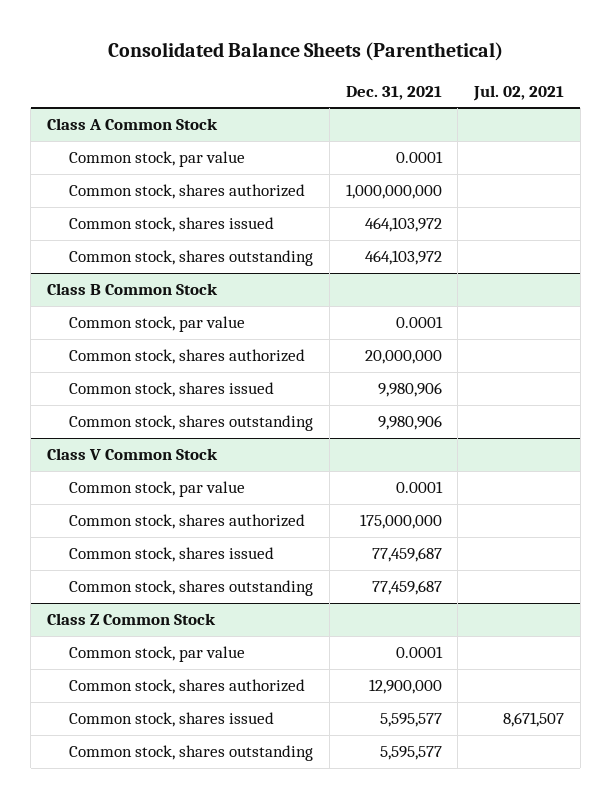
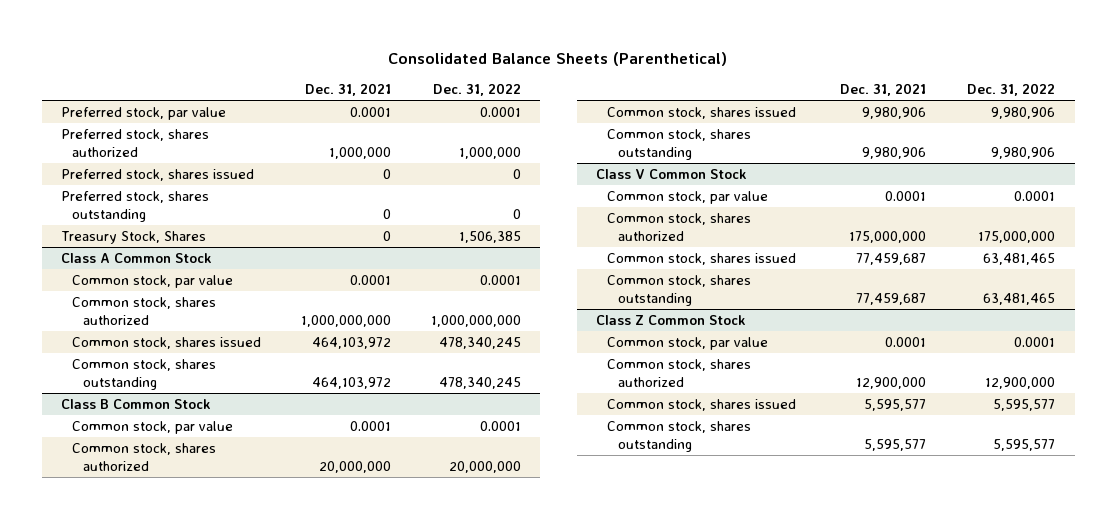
- | Dec. 31, 2021 | Jul. 02, 2021
+ | Dec. 31, 2021 | Dec. 31, 2022
+ Preferred stock, par value | 0.0001 | 0.0001
+ Preferred stock, shares authorized | 1,000,000 | 1,000,000
+ Preferred stock, shares issued | 0 | 0
+ Preferred stock, shares outstanding | 0 | 0
+ Treasury Stock, Shares | 0 | 1,506,385

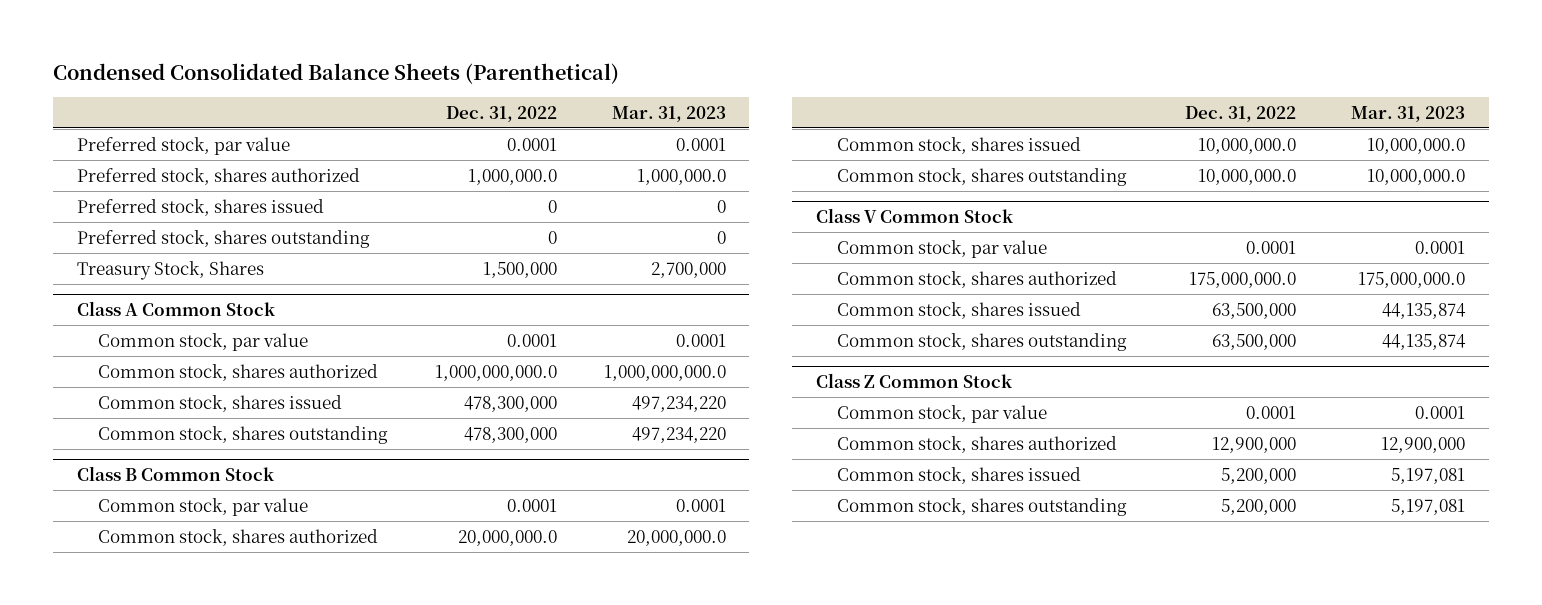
- Consolidated Balance Sheets (Parenthetical)
+ Condensed Consolidated Balance Sheets (Parenthetical)
- | Dec. 31, 2021 | Dec. 31, 2022
+ | Dec. 31, 2022 | Mar. 31, 2023
- Preferred stock, shares authorized | 1,000,000 | 1,000,000
+ Preferred stock, shares authorized | 1,000,000.0 | 1,000,000.0
- Treasury Stock, Shares | 0 | 1,506,385
+ Treasury Stock, Shares | 1,500,000 | 2,700,000
@ Class A Common Stock
- Common stock, shares authorized | 1,000,000,000 | 1,000,000,000
- Common stock, shares issued | 464,103,972 | 478,340,245
- Common stock, shares outstanding | 464,103,972 | 478,340,245
+ Common stock, shares authorized | 1,000,000,000.0 | 1,000,000,000.0
+ Common stock, shares issued | 478,300,000 | 497,234,220
+ Common stock, shares outstanding | 478,300,000 | 497,234,220
@ Class B Common Stock
- Common stock, shares authorized | 20,000,000 | 20,000,000
- Common stock, shares issued | 9,980,906 | 9,980,906
- Common stock, shares outstanding | 9,980,906 | 9,980,906
+ Common stock, shares authorized | 20,000,000.0 | 20,000,000.0
+ Common stock, shares issued | 10,000,000.0 | 10,000,000.0
+ Common stock, shares outstanding | 10,000,000.0 | 10,000,000.0
@ Class V Common Stock
- Common stock, shares authorized | 175,000,000 | 175,000,000
- Common stock, shares issued | 77,459,687 | 63,481,465
- Common stock, shares outstanding | 77,459,687 | 63,481,465
+ Common stock, shares authorized | 175,000,000.0 | 175,000,000.0
+ Common stock, shares issued | 63,500,000 | 44,135,874
+ Common stock, shares outstanding | 63,500,000 | 44,135,874
@ Class Z Common Stock
- Common stock, shares issued | 5,595,577 | 5,595,577
- Common stock, shares outstanding | 5,595,577 | 5,595,577
+ Common stock, shares issued | 5,200,000 | 5,197,081
+ Common stock, shares outstanding | 5,200,000 | 5,197,081

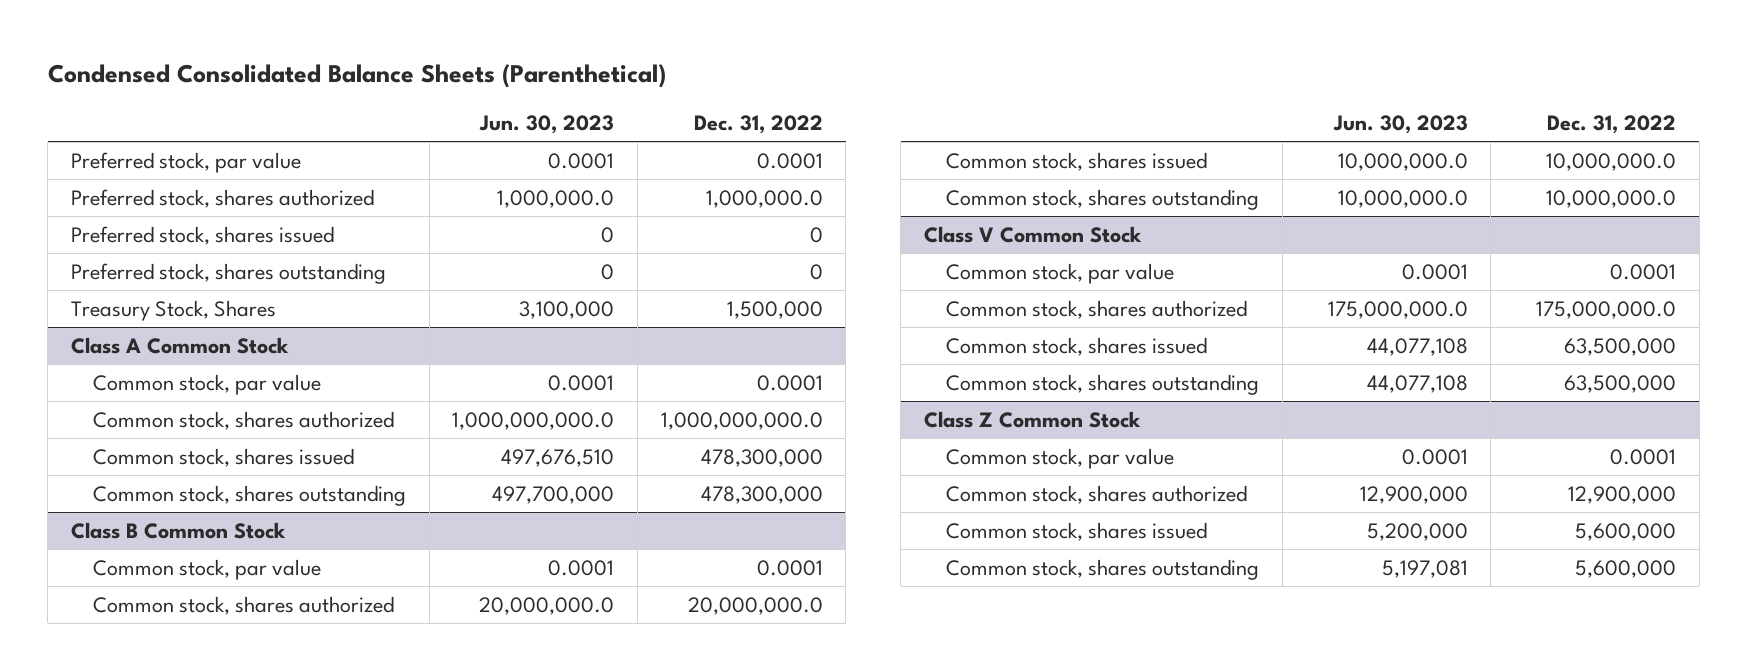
- | Dec. 31, 2022 | Mar. 31, 2023
+ | Jun. 30, 2023 | Dec. 31, 2022
@ Class Z Common Stock
- Common stock, shares issued | 5,200,000 | 5,197,081
- Common stock, shares outstanding | 5,200,000 | 5,197,081
+ Common stock, shares issued | 5,200,000 | 5,600,000
+ Common stock, shares outstanding | 5,197,081 | 5,600,000

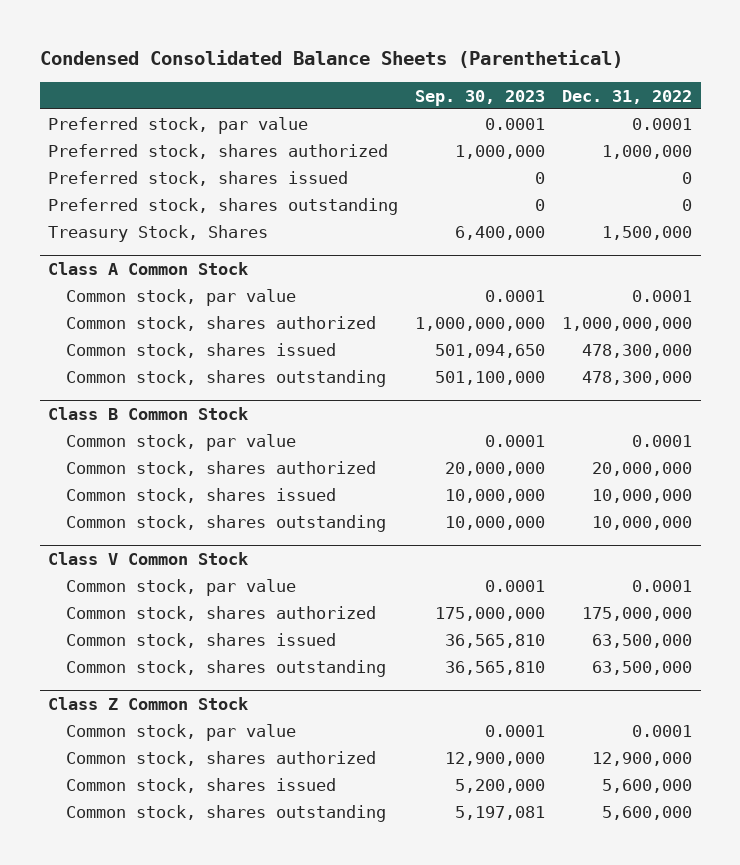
- | Jun. 30, 2023 | Dec. 31, 2022
+ | Sep. 30, 2023 | Dec. 31, 2022
- Preferred stock, shares authorized | 1,000,000.0 | 1,000,000.0
+ Preferred stock, shares authorized | 1,000,000 | 1,000,000
@ Class A Common Stock
- Common stock, shares authorized | 1,000,000,000.0 | 1,000,000,000.0
+ Common stock, shares authorized | 1,000,000,000 | 1,000,000,000
@ Class B Common Stock
- Common stock, shares authorized | 20,000,000.0 | 20,000,000.0
- Common stock, shares issued | 10,000,000.0 | 10,000,000.0
- Common stock, shares outstanding | 10,000,000.0 | 10,000,000.0
+ Common stock, shares authorized | 20,000,000 | 20,000,000
+ Common stock, shares issued | 10,000,000 | 10,000,000
+ Common stock, shares outstanding | 10,000,000 | 10,000,000
@ Class V Common Stock
- Common stock, shares authorized | 175,000,000.0 | 175,000,000.0
+ Common stock, shares authorized | 175,000,000 | 175,000,000

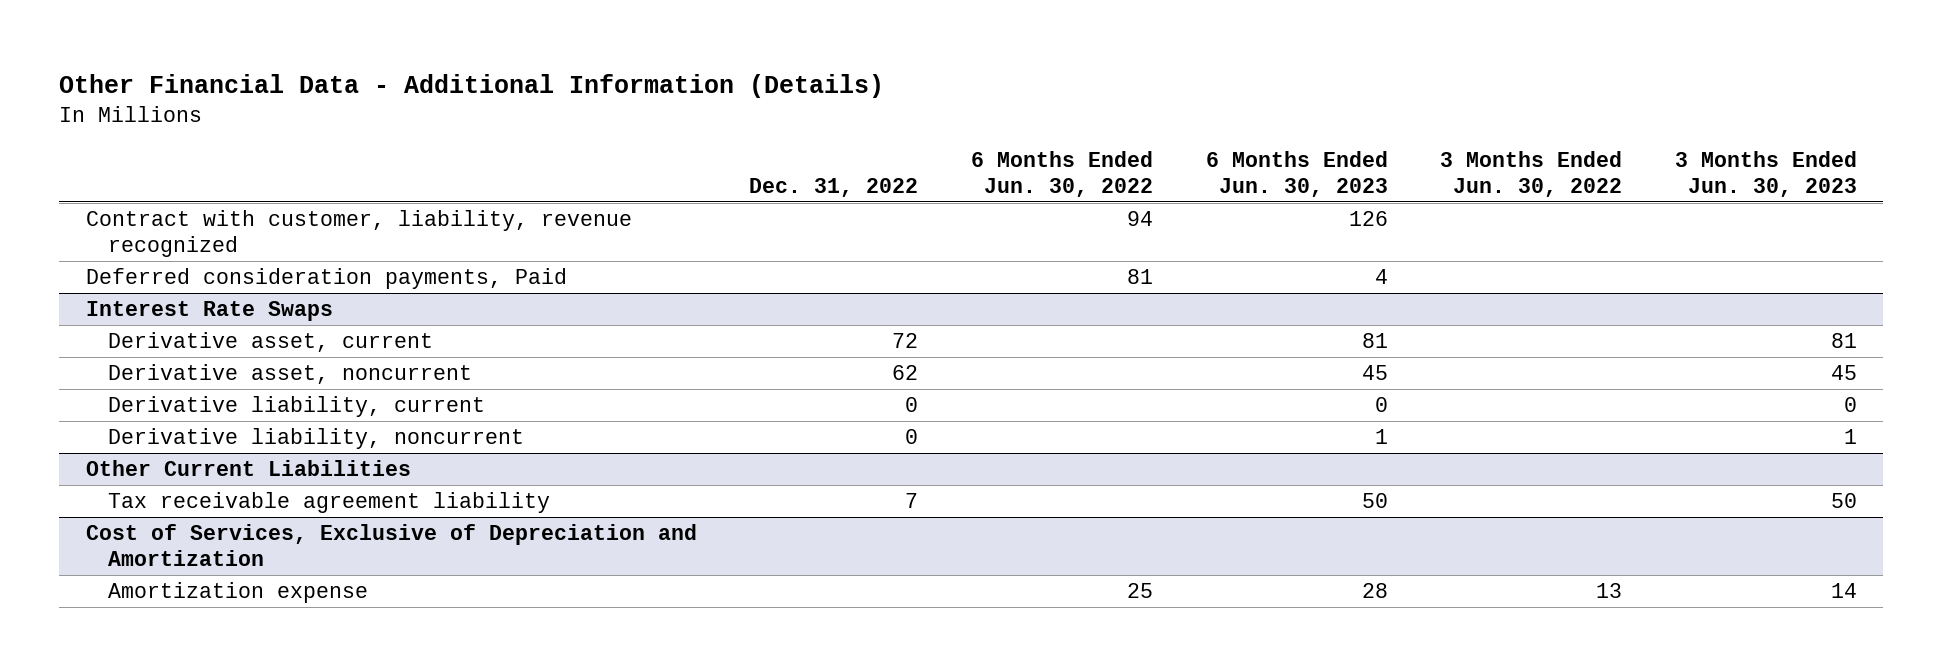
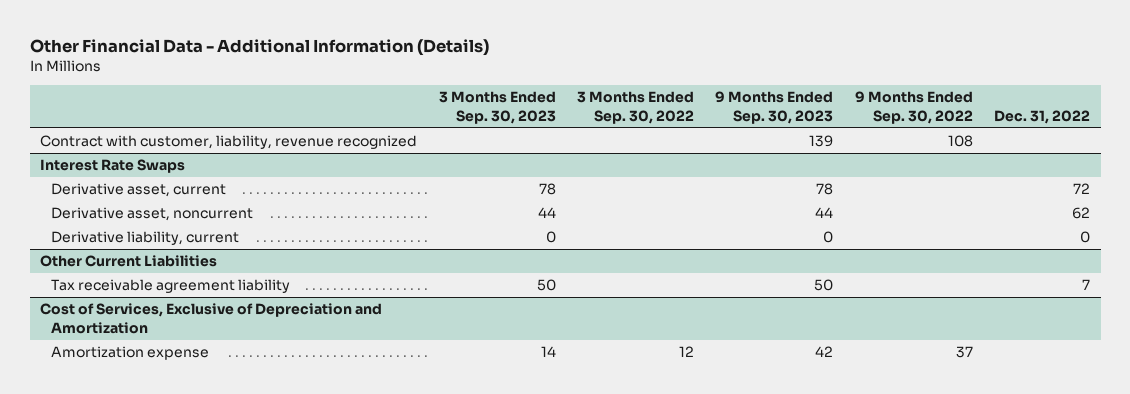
- | Dec. 31, 2022 | 6 Months Ended Jun. 30, 2022 | 6 Months Ended Jun. 30, 2023 | 3 Months Ended Jun. 30, 2022 | 3 Months Ended Jun. 30, 2023
+ | 3 Months Ended Sep. 30, 2023 | 3 Months Ended Sep. 30, 2022 | 9 Months Ended Sep. 30, 2023 | 9 Months Ended Sep. 30, 2022 | Dec. 31, 2022
- Deferred consideration payments, Paid | | 81 | 4 | |
@ Interest Rate Swaps
- Derivative liability, noncurrent | 0 | | 1 | | 1

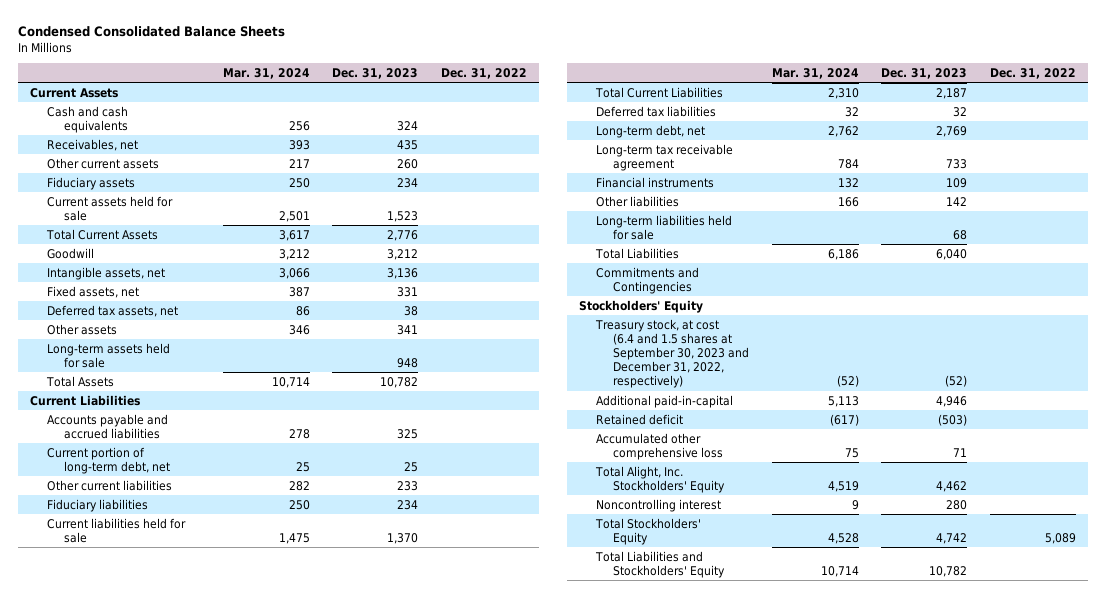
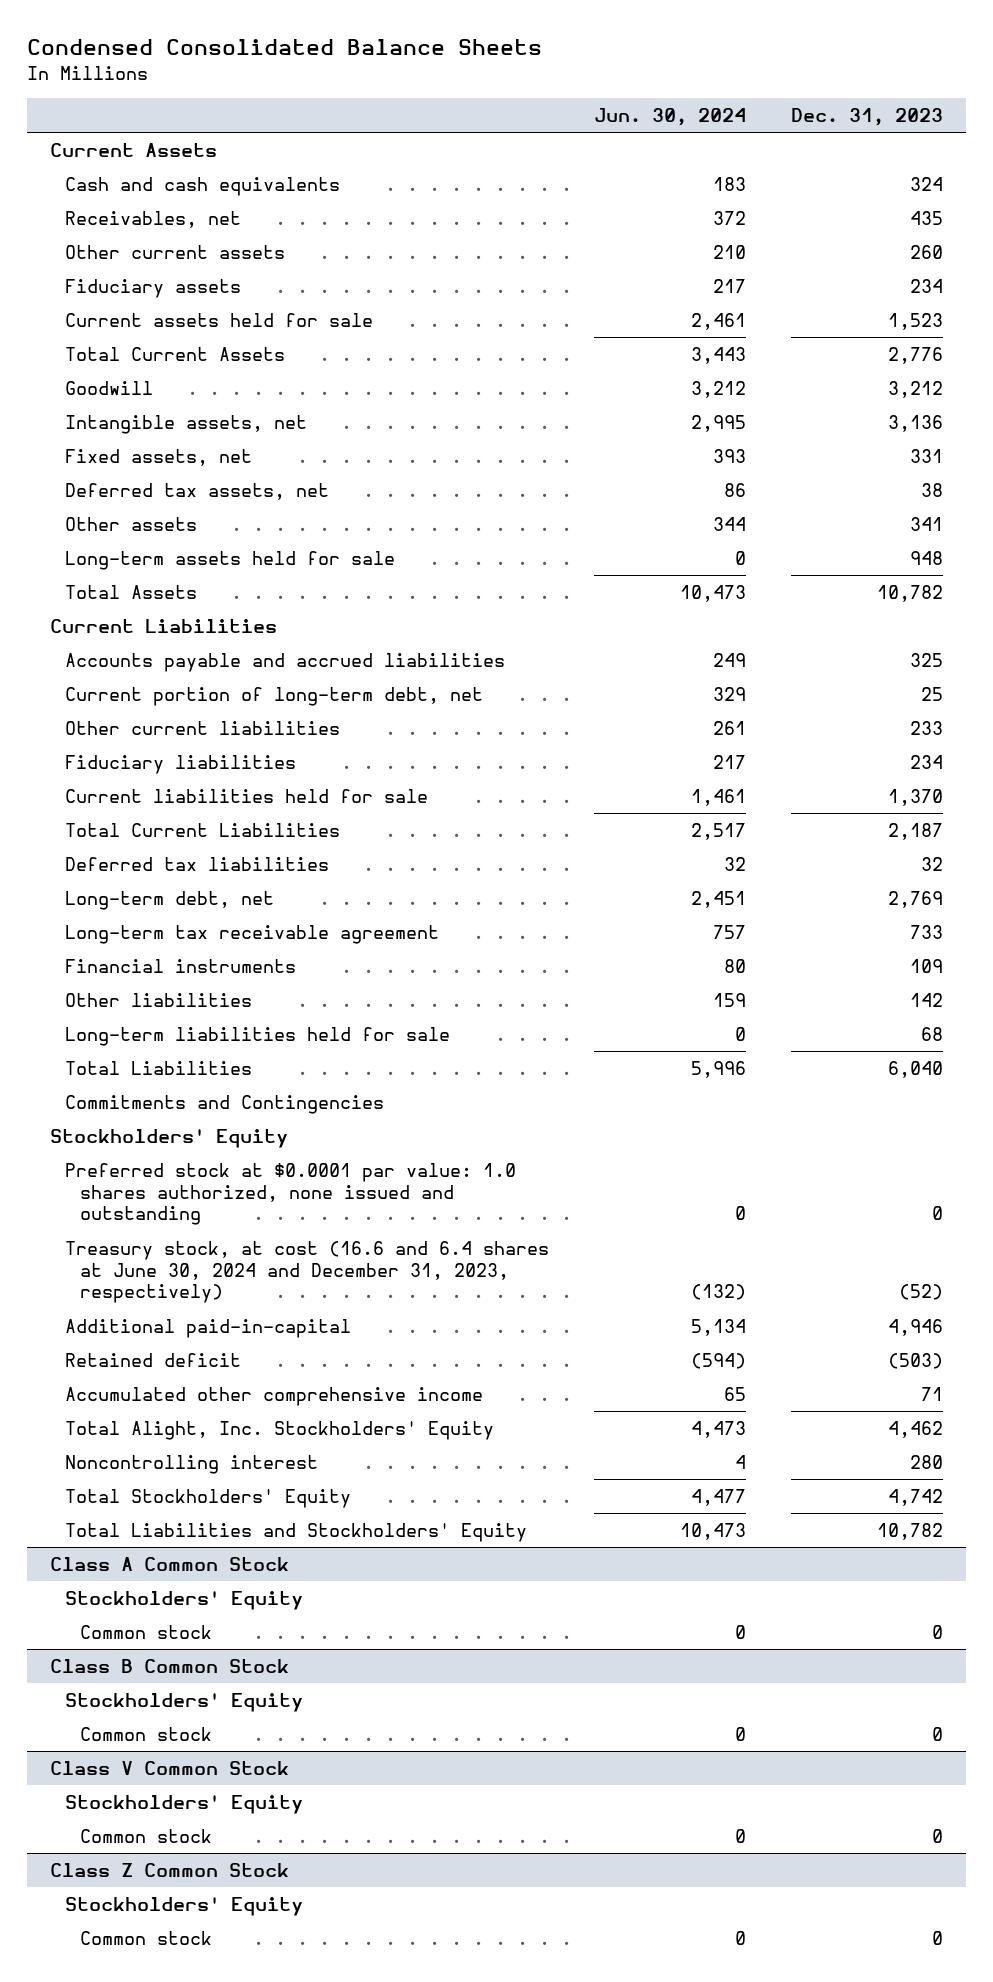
- | Mar. 31, 2024 | Dec. 31, 2023 | Dec. 31, 2022
+ | Jun. 30, 2024 | Dec. 31, 2023
- Treasury stock, at cost (6.4 and 1.5 shares at September 30, 2023 and December 31, 2022, respectively) | (52) | (52) |
+ Preferred stock at $0.0001 par value: 1.0 shares authorized, none issued and outstanding | 0 | 0
+ Treasury stock, at cost (16.6 and 6.4 shares at June 30, 2024 and December 31, 2023, respectively) | (132) | (52)
- Accumulated other comprehensive loss | 75 | 71 |
+ Accumulated other comprehensive income | 65 | 71
+ Class A Common Stock
+ Stockholders' Equity
+ Common stock | 0 | 0
+ Class B Common Stock
+ Stockholders' Equity
+ Common stock | 0 | 0
+ Class V Common Stock
+ Stockholders' Equity
+ Common stock | 0 | 0
+ Class Z Common Stock
+ Stockholders' Equity
+ Common stock | 0 | 0

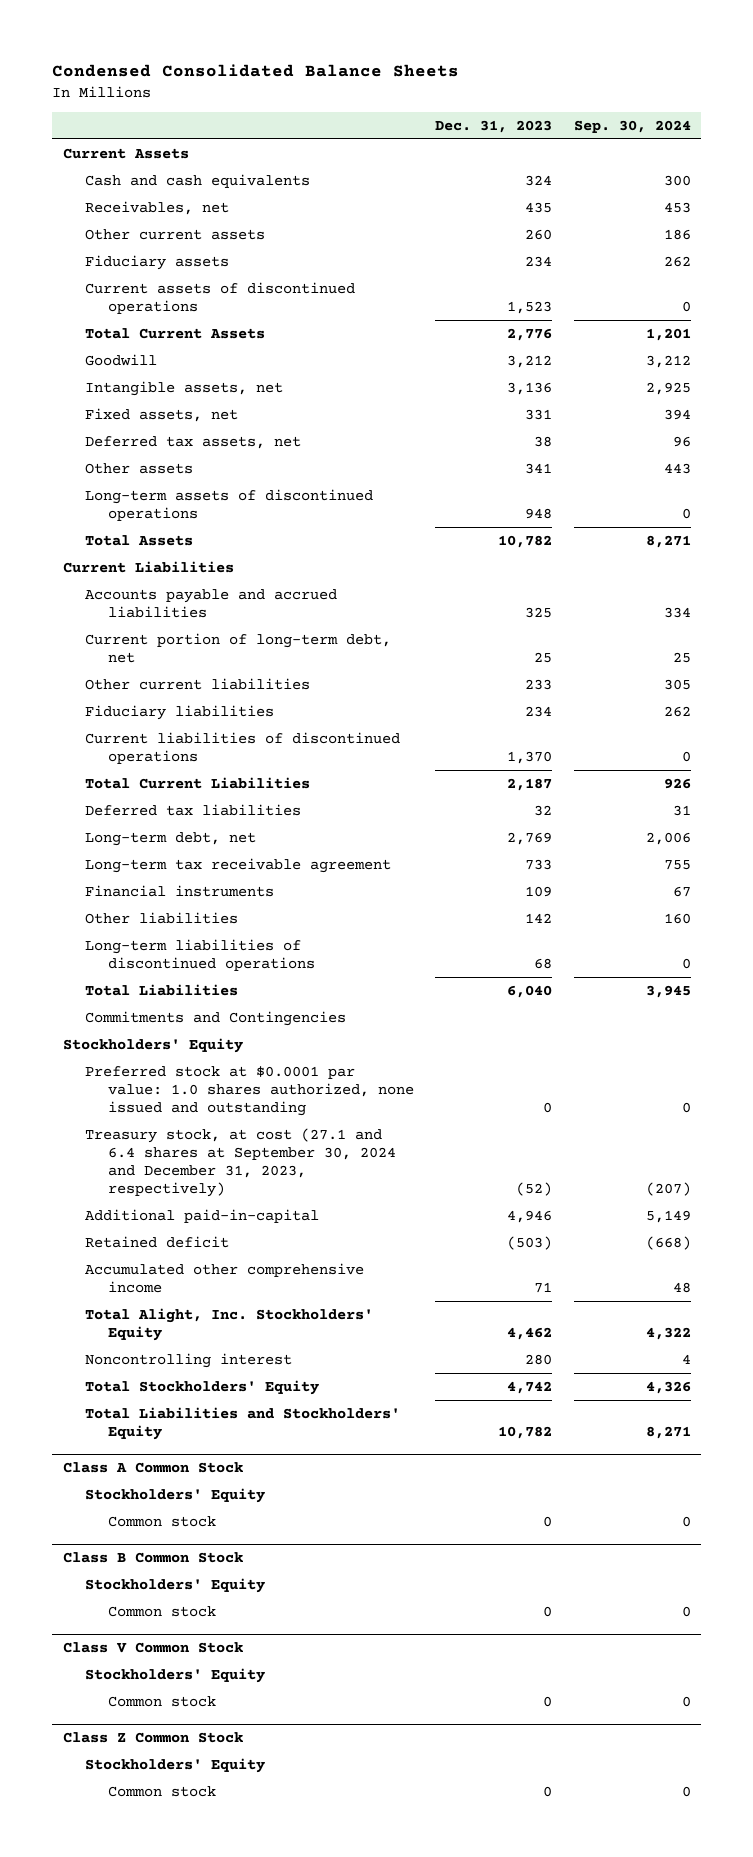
- | Jun. 30, 2024 | Dec. 31, 2023
+ | Dec. 31, 2023 | Sep. 30, 2024
- Current assets held for sale | 2,461 | 1,523
+ Current assets of discontinued operations | 1,523 | 0
- Long-term assets held for sale | 0 | 948
+ Long-term assets of discontinued operations | 948 | 0
- Current liabilities held for sale | 1,461 | 1,370
+ Current liabilities of discontinued operations | 1,370 | 0
- Long-term liabilities held for sale | 0 | 68
+ Long-term liabilities of discontinued operations | 68 | 0
- Treasury stock, at cost (16.6 and 6.4 shares at June 30, 2024 and December 31, 2023, respectively) | (132) | (52)
+ Treasury stock, at cost (27.1 and 6.4 shares at September 30, 2024 and December 31, 2023, respectively) | (52) | (207)

